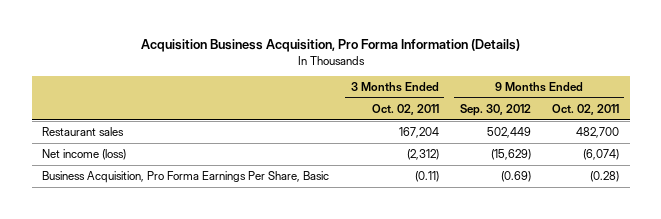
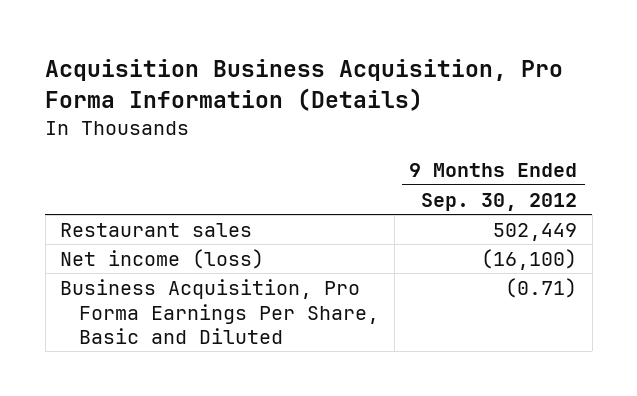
- | 3 Months Ended Oct. 02, 2011 | 9 Months Ended Sep. 30, 2012 | 9 Months Ended Oct. 02, 2011
+ | 9 Months Ended Sep. 30, 2012
- Net income (loss) | (2,312) | (15,629) | (6,074)
- Business Acquisition, Pro Forma Earnings Per Share, Basic | (0.11) | (0.69) | (0.28)
+ Net income (loss) | (16,100)
+ Business Acquisition, Pro Forma Earnings Per Share, Basic and Diluted | (0.71)

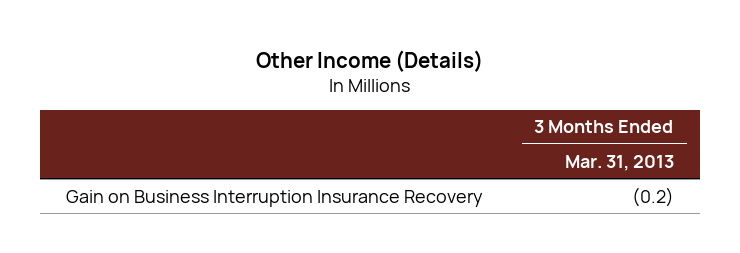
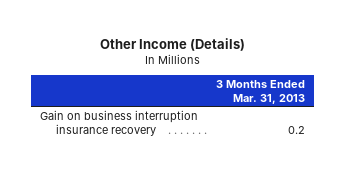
- Gain on Business Interruption Insurance Recovery | (0.2)
+ Gain on business interruption insurance recovery | 0.2

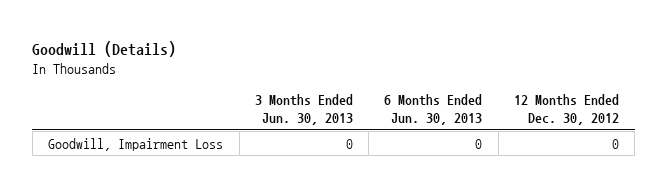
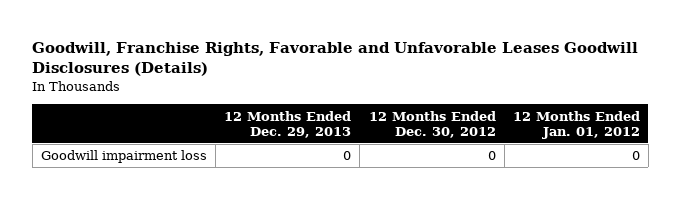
- Goodwill (Details)
+ Goodwill, Franchise Rights, Favorable and Unfavorable Leases Goodwill Disclosures (Details)
- | 3 Months Ended Jun. 30, 2013 | 6 Months Ended Jun. 30, 2013 | 12 Months Ended Dec. 30, 2012
+ | 12 Months Ended Dec. 29, 2013 | 12 Months Ended Dec. 30, 2012 | 12 Months Ended Jan. 01, 2012
- Goodwill, Impairment Loss | 0 | 0 | 0
+ Goodwill impairment loss | 0 | 0 | 0

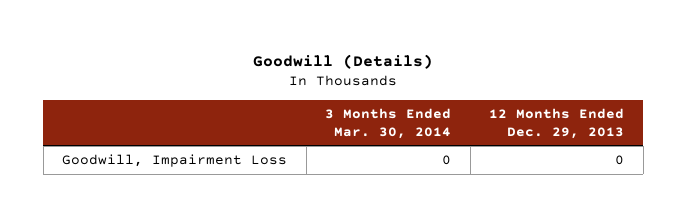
- Goodwill, Franchise Rights, Favorable and Unfavorable Leases Goodwill Disclosures (Details)
+ Goodwill (Details)
- | 12 Months Ended Dec. 29, 2013 | 12 Months Ended Dec. 30, 2012 | 12 Months Ended Jan. 01, 2012
+ | 3 Months Ended Mar. 30, 2014 | 12 Months Ended Dec. 29, 2013
- Goodwill impairment loss | 0 | 0 | 0
+ Goodwill, Impairment Loss | 0 | 0

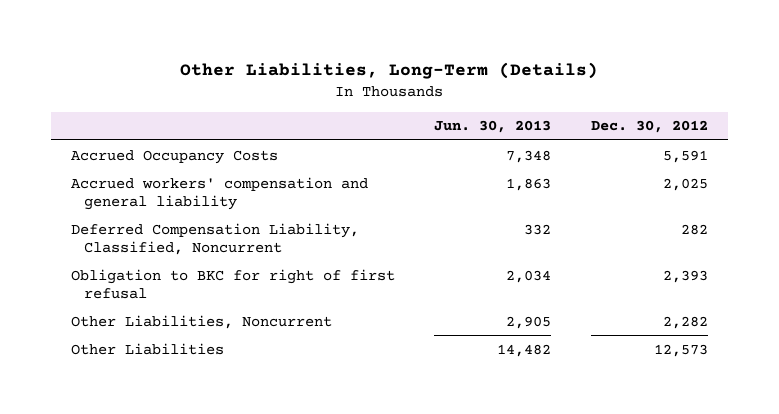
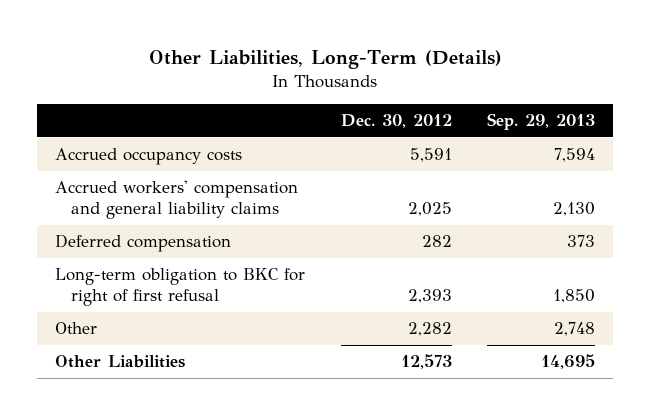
- | Jun. 30, 2013 | Dec. 30, 2012
+ | Dec. 30, 2012 | Sep. 29, 2013
- Accrued Occupancy Costs | 7,348 | 5,591
- Accrued workers' compensation and general liability | 1,863 | 2,025
- Deferred Compensation Liability, Classified, Noncurrent | 332 | 282
- Obligation to BKC for right of first refusal | 2,034 | 2,393
- Other Liabilities, Noncurrent | 2,905 | 2,282
+ Accrued occupancy costs | 5,591 | 7,594
+ Accrued workers' compensation and general liability claims | 2,025 | 2,130
+ Deferred compensation | 282 | 373
+ Long-term obligation to BKC for right of first refusal | 2,393 | 1,850
+ Other | 2,282 | 2,748

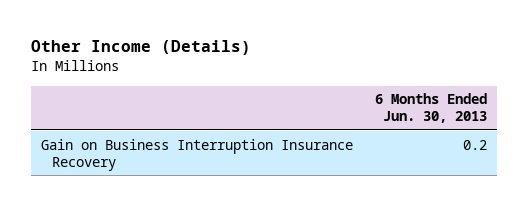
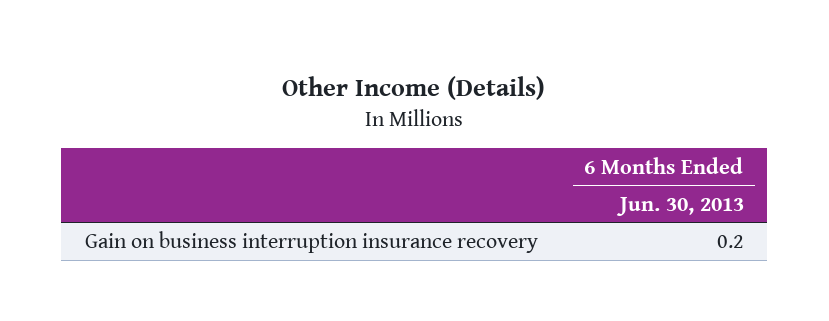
- Gain on Business Interruption Insurance Recovery | 0.2
+ Gain on business interruption insurance recovery | 0.2

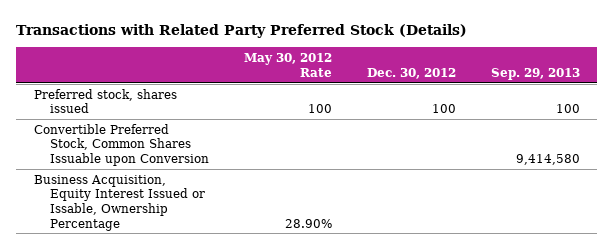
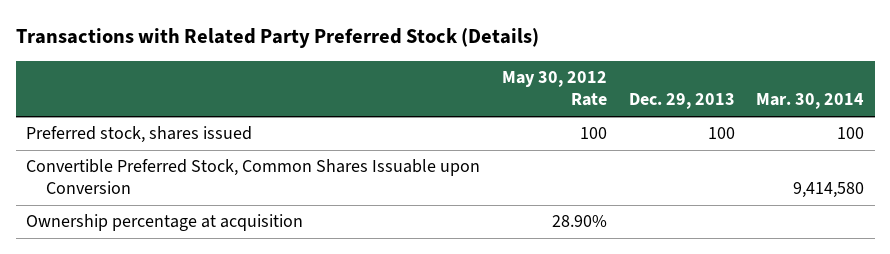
- | May 30, 2012 Rate | Dec. 30, 2012 | Sep. 29, 2013
+ | May 30, 2012 Rate | Dec. 29, 2013 | Mar. 30, 2014
- Business Acquisition, Equity Interest Issued or Issable, Ownership Percentage | 28.90% | |
+ Ownership percentage at acquisition | 28.90% | |

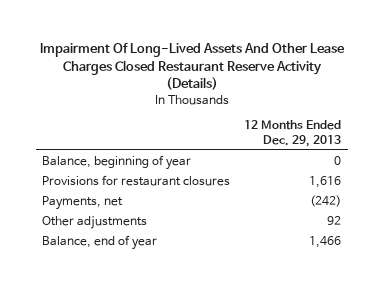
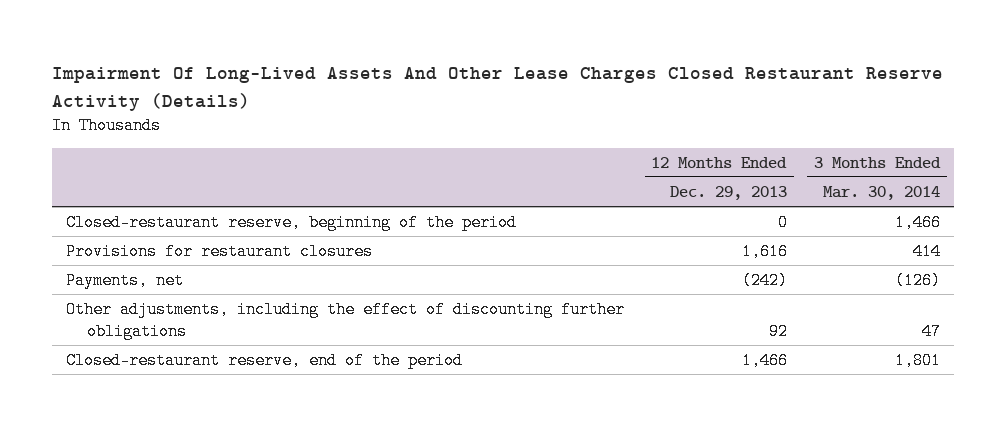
- | 12 Months Ended Dec. 29, 2013
+ | 12 Months Ended Dec. 29, 2013 | 3 Months Ended Mar. 30, 2014
- Balance, beginning of year | 0
+ Closed-restaurant reserve, beginning of the period | 0 | 1,466
- Other adjustments | 92
- Balance, end of year | 1,466
+ Other adjustments, including the effect of discounting further obligations | 92 | 47
+ Closed-restaurant reserve, end of the period | 1,466 | 1,801

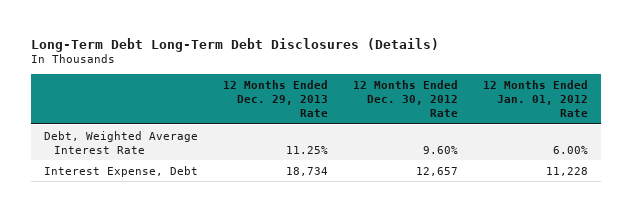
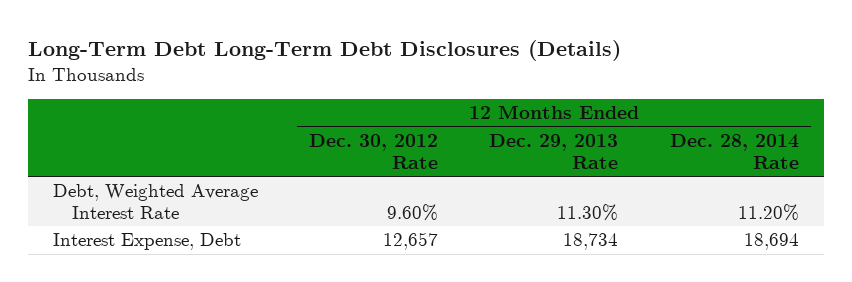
- | 12 Months Ended Dec. 29, 2013 Rate | 12 Months Ended Dec. 30, 2012 Rate | 12 Months Ended Jan. 01, 2012 Rate
+ | 12 Months Ended Dec. 30, 2012 Rate | 12 Months Ended Dec. 29, 2013 Rate | 12 Months Ended Dec. 28, 2014 Rate
- Debt, Weighted Average Interest Rate | 11.25% | 9.60% | 6.00%
+ Debt, Weighted Average Interest Rate | 9.60% | 11.30% | 11.20%

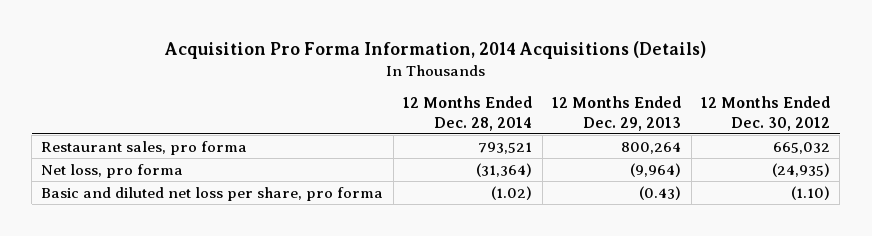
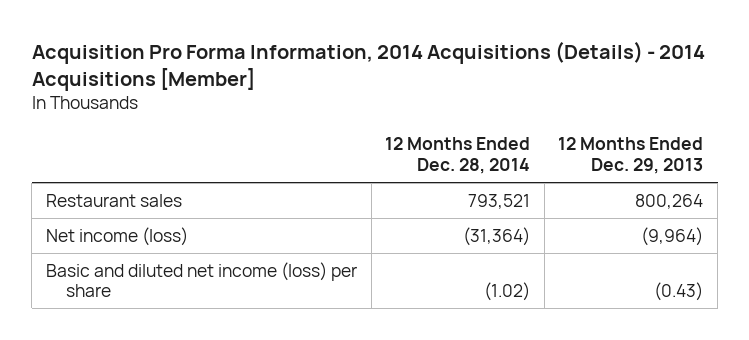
- Acquisition Pro Forma Information, 2014 Acquisitions (Details)
+ Acquisition Pro Forma Information, 2014 Acquisitions (Details) - 2014 Acquisitions [Member]
- | 12 Months Ended Dec. 28, 2014 | 12 Months Ended Dec. 29, 2013 | 12 Months Ended Dec. 30, 2012
+ | 12 Months Ended Dec. 28, 2014 | 12 Months Ended Dec. 29, 2013
- Restaurant sales, pro forma | 793,521 | 800,264 | 665,032
- Net loss, pro forma | (31,364) | (9,964) | (24,935)
- Basic and diluted net loss per share, pro forma | (1.02) | (0.43) | (1.10)
+ Restaurant sales | 793,521 | 800,264
+ Net income (loss) | (31,364) | (9,964)
+ Basic and diluted net income (loss) per share | (1.02) | (0.43)

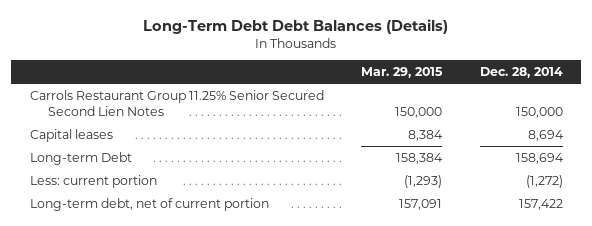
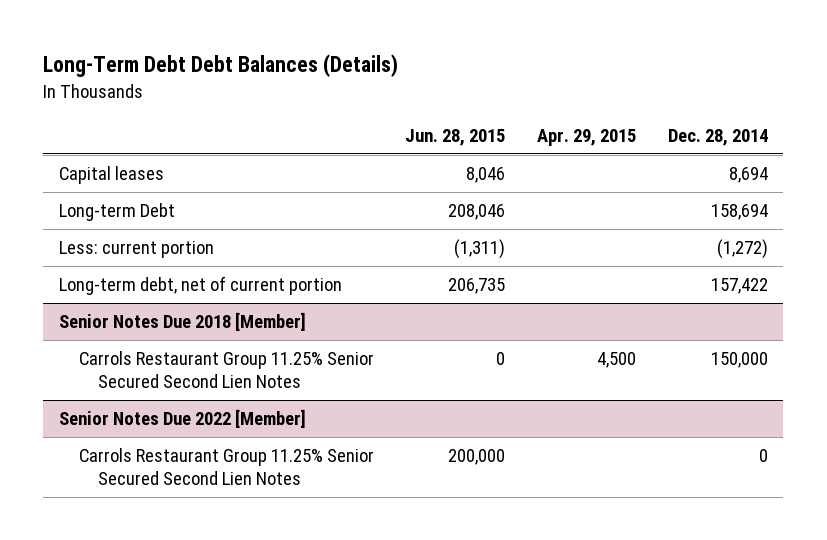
- | Mar. 29, 2015 | Dec. 28, 2014
+ | Jun. 28, 2015 | Apr. 29, 2015 | Dec. 28, 2014
- Carrols Restaurant Group 11.25% Senior Secured Second Lien Notes | 150,000 | 150,000
+ Senior Notes Due 2018 [Member]
+ Carrols Restaurant Group 11.25% Senior Secured Second Lien Notes | 0 | 4,500 | 150,000
+ Senior Notes Due 2022 [Member]
+ Carrols Restaurant Group 11.25% Senior Secured Second Lien Notes | 200,000 | | 0

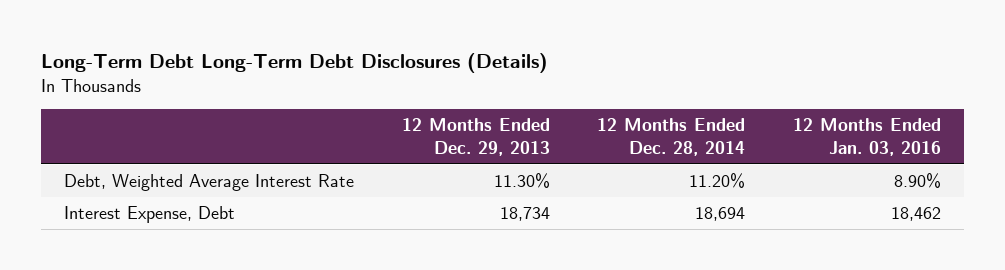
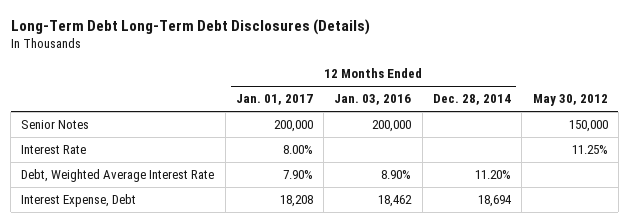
- | 12 Months Ended Dec. 29, 2013 | 12 Months Ended Dec. 28, 2014 | 12 Months Ended Jan. 03, 2016
+ | 12 Months Ended Jan. 01, 2017 | 12 Months Ended Jan. 03, 2016 | 12 Months Ended Dec. 28, 2014 | May 30, 2012
+ Senior Notes | 200,000 | 200,000 | | 150,000
+ Interest Rate | 8.00% | | | 11.25%

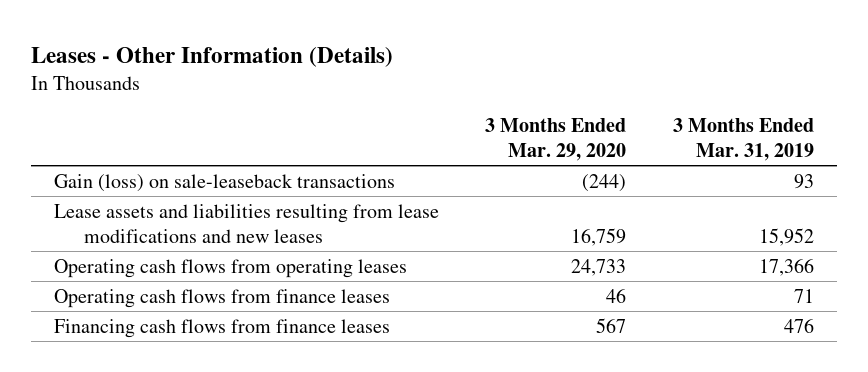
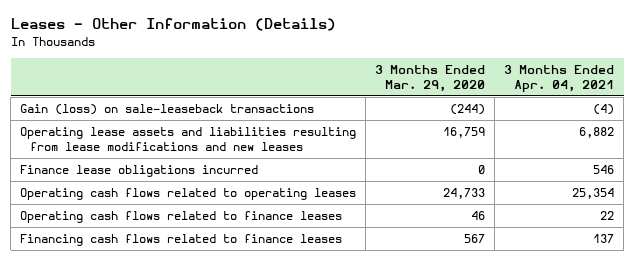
- | 3 Months Ended Mar. 29, 2020 | 3 Months Ended Mar. 31, 2019
+ | 3 Months Ended Mar. 29, 2020 | 3 Months Ended Apr. 04, 2021
- Lease assets and liabilities resulting from lease modifications and new leases | 16,759 | 15,952
- Operating cash flows from operating leases | 24,733 | 17,366
- Operating cash flows from finance leases | 46 | 71
- Financing cash flows from finance leases | 567 | 476
+ Operating lease assets and liabilities resulting from lease modifications and new leases | 16,759 | 6,882
+ Finance lease obligations incurred | 0 | 546
+ Operating cash flows related to operating leases | 24,733 | 25,354
+ Operating cash flows related to finance leases | 46 | 22
+ Financing cash flows related to finance leases | 567 | 137

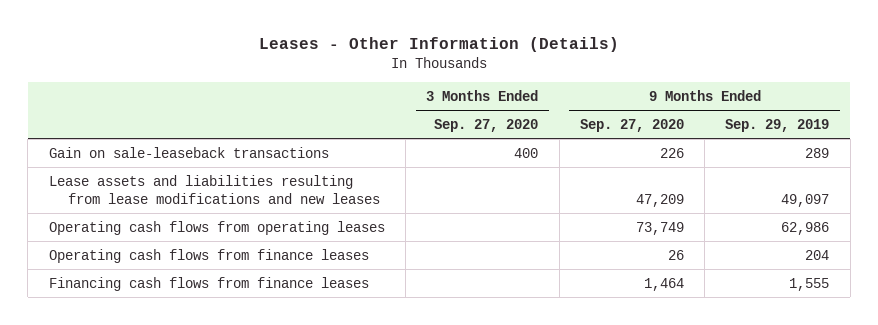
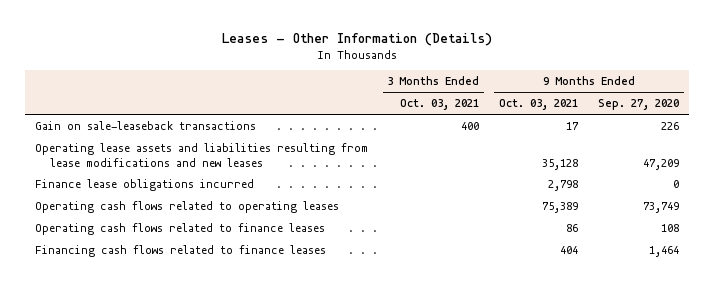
- | 3 Months Ended Sep. 27, 2020 | 9 Months Ended Sep. 27, 2020 | 9 Months Ended Sep. 29, 2019
+ | 3 Months Ended Oct. 03, 2021 | 9 Months Ended Oct. 03, 2021 | 9 Months Ended Sep. 27, 2020
- Lease assets and liabilities resulting from lease modifications and new leases | | 47,209 | 49,097
- Operating cash flows from operating leases | | 73,749 | 62,986
- Operating cash flows from finance leases | | 26 | 204
- Financing cash flows from finance leases | | 1,464 | 1,555
+ Operating lease assets and liabilities resulting from lease modifications and new leases | | 35,128 | 47,209
+ Finance lease obligations incurred | | 2,798 | 0
+ Operating cash flows related to operating leases | | 75,389 | 73,749
+ Operating cash flows related to finance leases | | 86 | 108
+ Financing cash flows related to finance leases | | 404 | 1,464

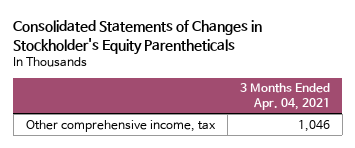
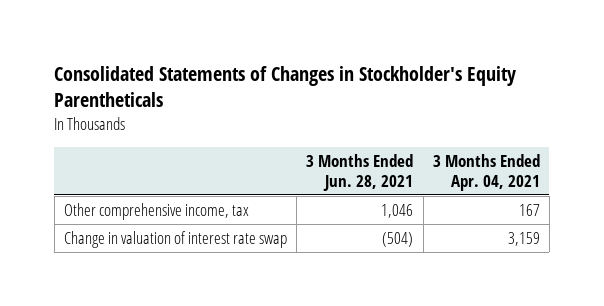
- | 3 Months Ended Apr. 04, 2021
+ | 3 Months Ended Jun. 28, 2021 | 3 Months Ended Apr. 04, 2021
- Other comprehensive income, tax | 1,046
+ Other comprehensive income, tax | 1,046 | 167
+ Change in valuation of interest rate swap | (504) | 3,159

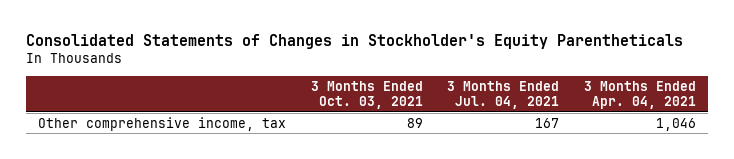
- | 3 Months Ended Jun. 28, 2021 | 3 Months Ended Apr. 04, 2021
+ | 3 Months Ended Oct. 03, 2021 | 3 Months Ended Jul. 04, 2021 | 3 Months Ended Apr. 04, 2021
- Other comprehensive income, tax | 1,046 | 167
- Change in valuation of interest rate swap | (504) | 3,159
+ Other comprehensive income, tax | 89 | 167 | 1,046

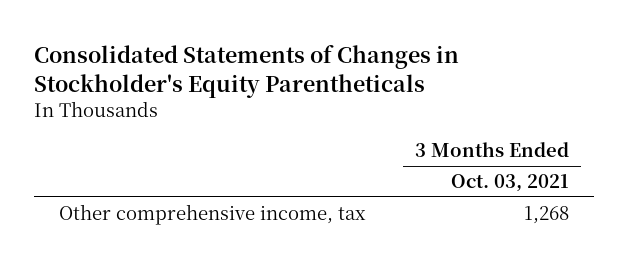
- | 3 Months Ended Oct. 03, 2021 | 3 Months Ended Jul. 04, 2021 | 3 Months Ended Apr. 04, 2021
+ | 3 Months Ended Oct. 03, 2021
- Other comprehensive income, tax | 89 | 167 | 1,046
+ Other comprehensive income, tax | 1,268

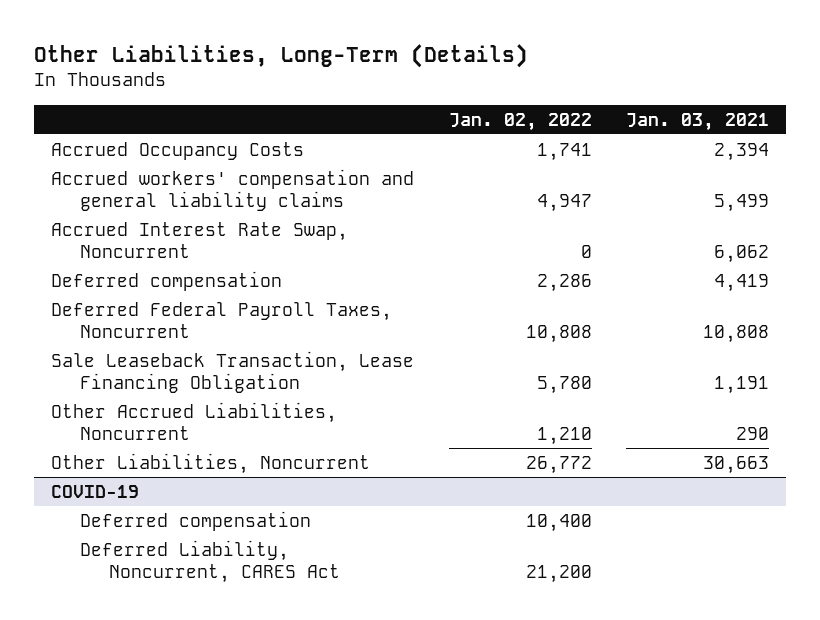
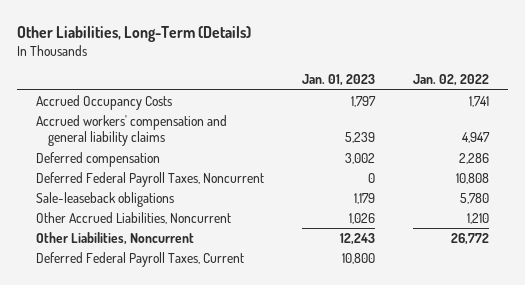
- | Jan. 02, 2022 | Jan. 03, 2021
+ | Jan. 01, 2023 | Jan. 02, 2022
- Accrued Interest Rate Swap, Noncurrent | 0 | 6,062
- Sale Leaseback Transaction, Lease Financing Obligation | 5,780 | 1,191
+ Sale-leaseback obligations | 1,179 | 5,780
- COVID-19
- Deferred compensation | 10,400 |
- Deferred Liability, Noncurrent, CARES Act | 21,200 |
+ Deferred Federal Payroll Taxes, Current | 10,800 |

